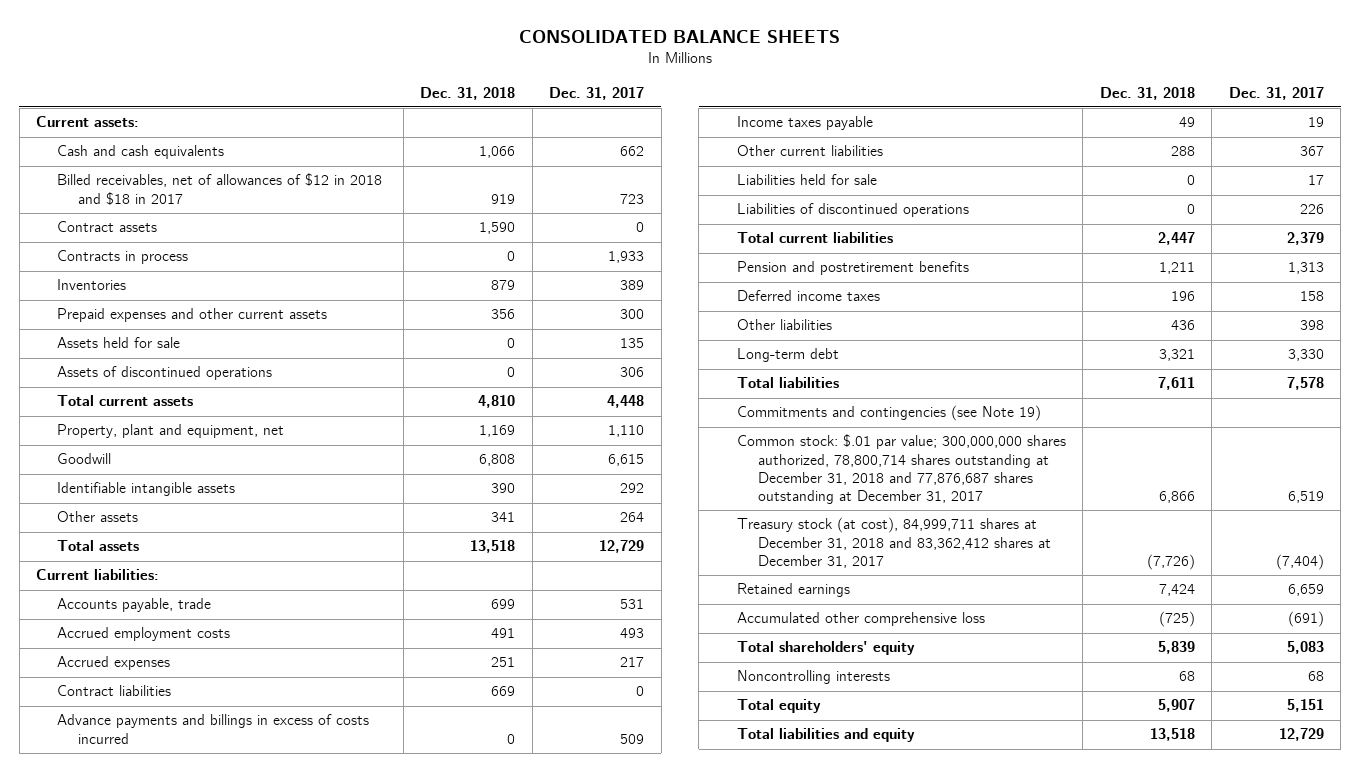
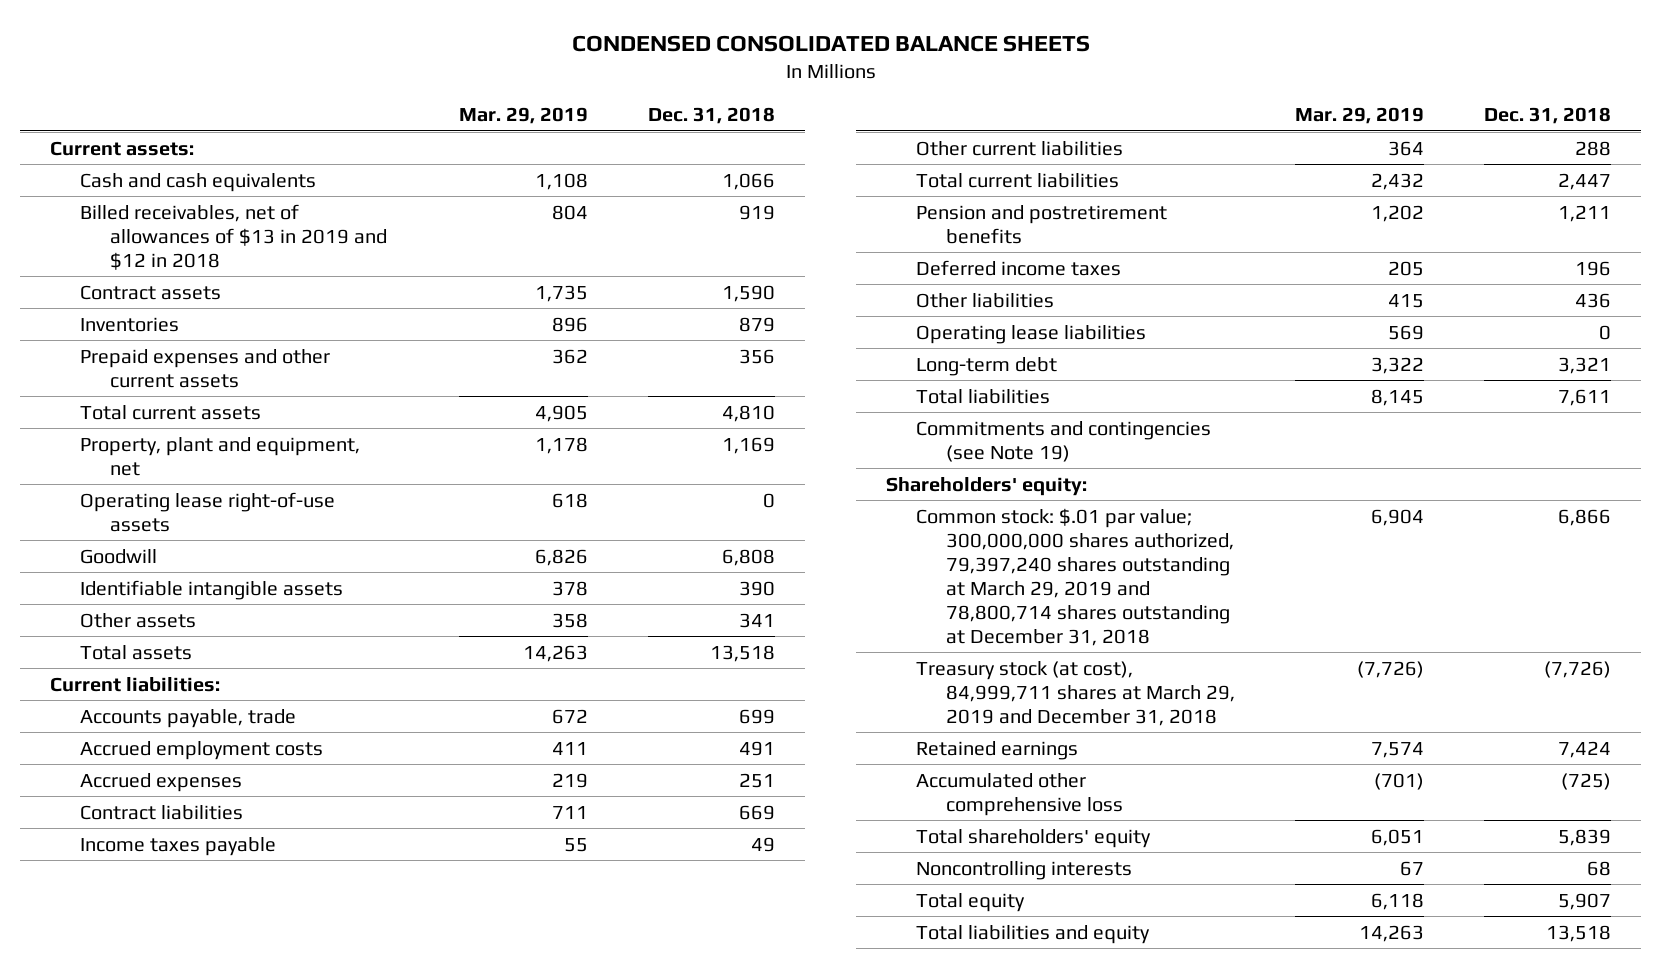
- CONSOLIDATED BALANCE SHEETS
+ CONDENSED CONSOLIDATED BALANCE SHEETS
- | Dec. 31, 2018 | Dec. 31, 2017
+ | Mar. 29, 2019 | Dec. 31, 2018
- Billed receivables, net of allowances of $12 in 2018 and $18 in 2017 | 919 | 723
+ Billed receivables, net of allowances of $13 in 2019 and $12 in 2018 | 804 | 919
- Contracts in process | 0 | 1,933
- Assets held for sale | 0 | 135
- Assets of discontinued operations | 0 | 306
+ Operating lease right-of-use assets | 618 | 0
- Advance payments and billings in excess of costs incurred | 0 | 509
- Liabilities held for sale | 0 | 17
- Liabilities of discontinued operations | 0 | 226
+ Operating lease liabilities | 569 | 0
- Common stock: $.01 par value; 300,000,000 shares authorized, 78,800,714 shares outstanding at December 31, 2018 and 77,876,687 shares outstanding at December 31, 2017 | 6,866 | 6,519
- Treasury stock (at cost), 84,999,711 shares at December 31, 2018 and 83,362,412 shares at December 31, 2017 | (7,726) | (7,404)
+ Shareholders' equity:
+ Common stock: $.01 par value; 300,000,000 shares authorized, 79,397,240 shares outstanding at March 29, 2019 and 78,800,714 shares outstanding at December 31, 2018 | 6,904 | 6,866
+ Treasury stock (at cost), 84,999,711 shares at March 29, 2019 and December 31, 2018 | (7,726) | (7,726)

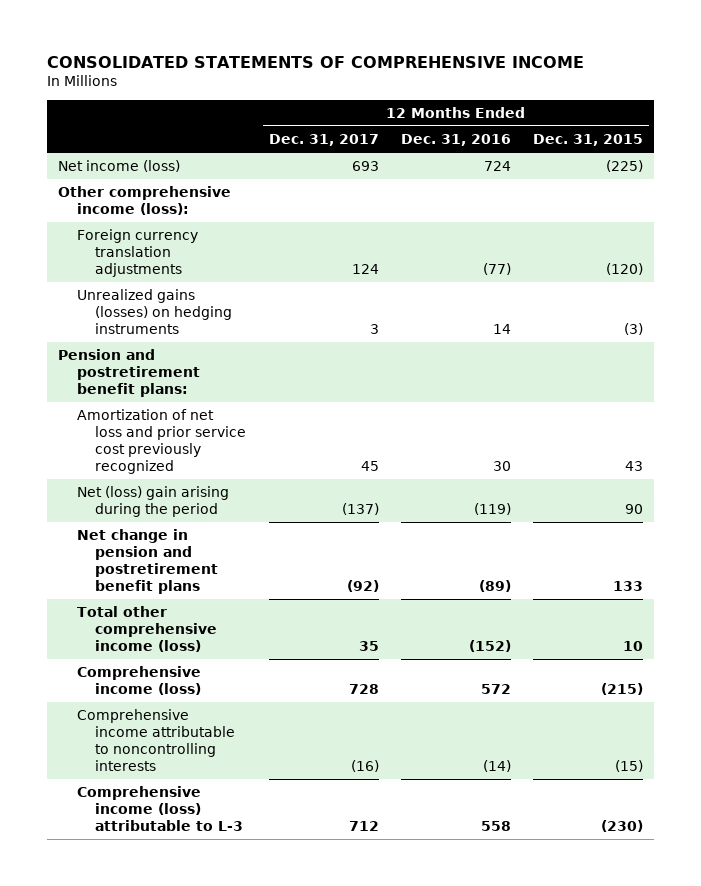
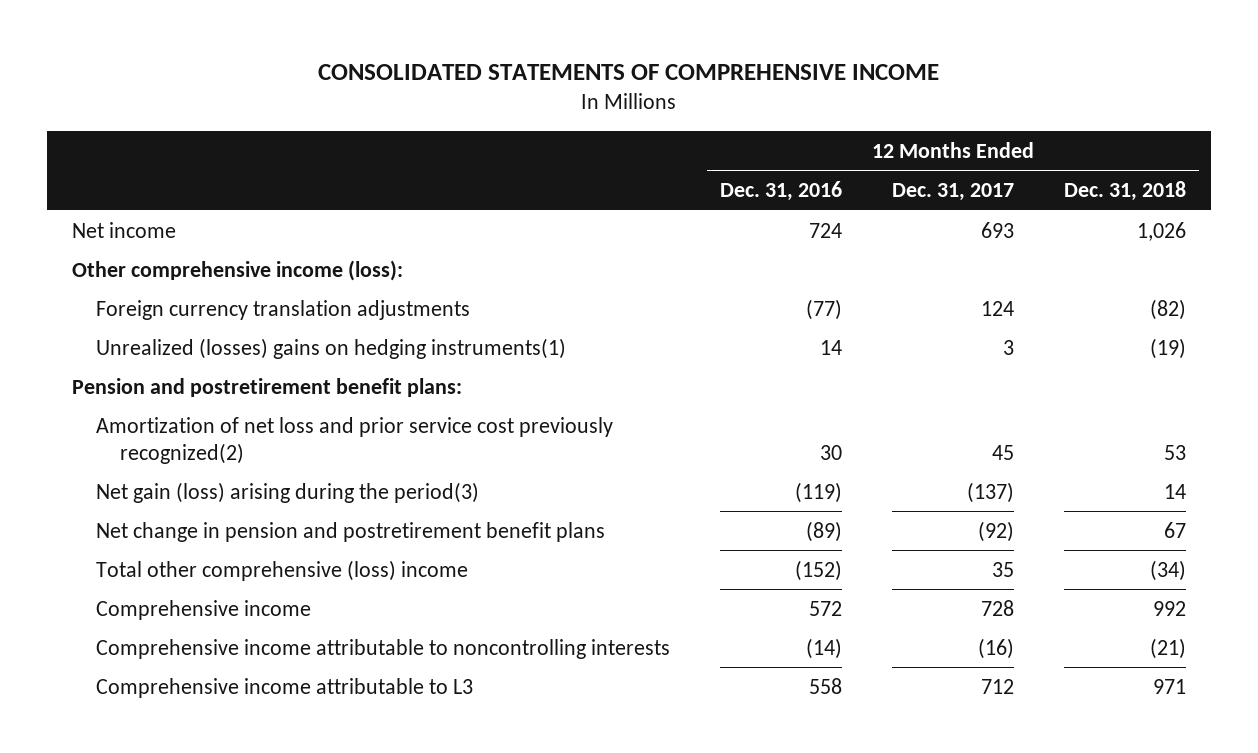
- | 12 Months Ended Dec. 31, 2017 | 12 Months Ended Dec. 31, 2016 | 12 Months Ended Dec. 31, 2015
+ | 12 Months Ended Dec. 31, 2016 | 12 Months Ended Dec. 31, 2017 | 12 Months Ended Dec. 31, 2018
- Net income (loss) | 693 | 724 | (225)
+ Net income | 724 | 693 | 1,026
- Unrealized gains (losses) on hedging instruments | 3 | 14 | (3)
+ Unrealized (losses) gains on hedging instruments(1) | 14 | 3 | (19)
- Amortization of net loss and prior service cost previously recognized | 45 | 30 | 43
- Net (loss) gain arising during the period | (137) | (119) | 90
+ Amortization of net loss and prior service cost previously recognized(2) | 30 | 45 | 53
+ Net gain (loss) arising during the period(3) | (119) | (137) | 14
- Total other comprehensive income (loss) | 35 | (152) | 10
- Comprehensive income (loss) | 728 | 572 | (215)
+ Total other comprehensive (loss) income | (152) | 35 | (34)
+ Comprehensive income | 572 | 728 | 992
- Comprehensive income (loss) attributable to L-3 | 712 | 558 | (230)
+ Comprehensive income attributable to L3 | 558 | 712 | 971

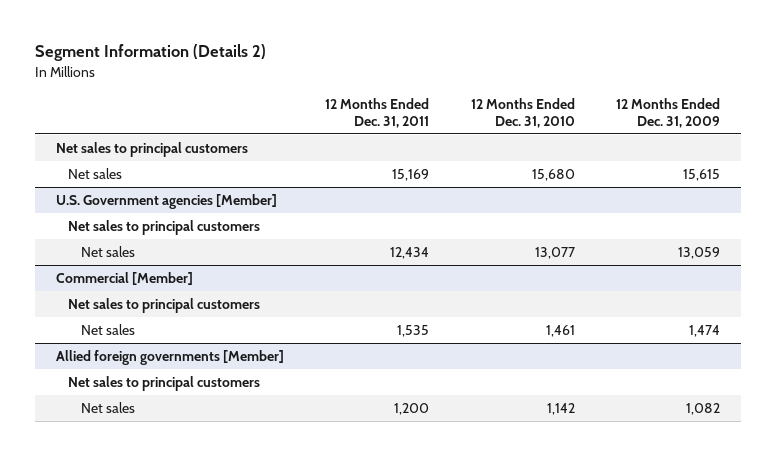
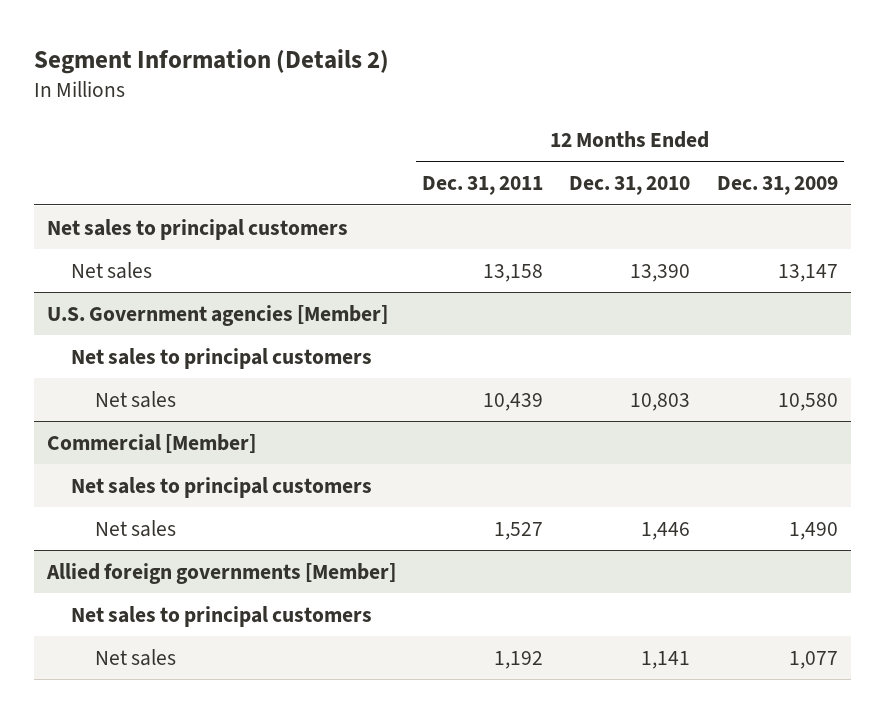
- Net sales | 15,169 | 15,680 | 15,615
+ Net sales | 13,158 | 13,390 | 13,147
@ U.S. Government agencies [Member]
- Net sales | 12,434 | 13,077 | 13,059
+ Net sales | 10,439 | 10,803 | 10,580
@ Commercial [Member]
- Net sales | 1,535 | 1,461 | 1,474
+ Net sales | 1,527 | 1,446 | 1,490
@ Allied foreign governments [Member]
- Net sales | 1,200 | 1,142 | 1,082
+ Net sales | 1,192 | 1,141 | 1,077

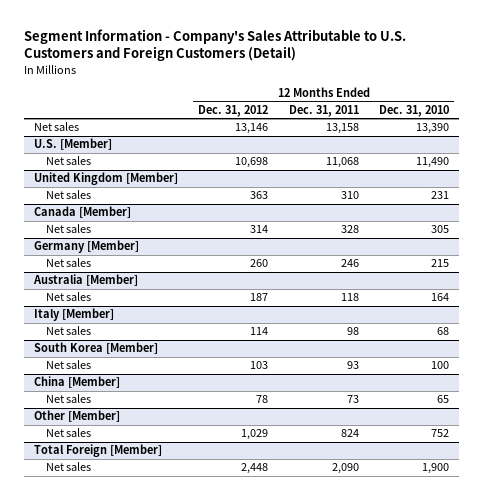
- Segment Information (Details 2)
+ Segment Information - Company's Sales Attributable to U.S. Customers and Foreign Customers (Detail)
- | 12 Months Ended Dec. 31, 2011 | 12 Months Ended Dec. 31, 2010 | 12 Months Ended Dec. 31, 2009
+ | 12 Months Ended Dec. 31, 2012 | 12 Months Ended Dec. 31, 2011 | 12 Months Ended Dec. 31, 2010
- Net sales to principal customers
- U.S. Government agencies [Member]
- Net sales to principal customers
- Net sales | 10,439 | 10,803 | 10,580
- Commercial [Member]
- Net sales to principal customers
- Net sales | 1,527 | 1,446 | 1,490
- Allied foreign governments [Member]
- Net sales to principal customers
- Net sales | 1,192 | 1,141 | 1,077
+ U.S. [Member]
+ Net sales | 10,698 | 11,068 | 11,490
+ United Kingdom [Member]
+ Net sales | 363 | 310 | 231
+ Canada [Member]
+ Net sales | 314 | 328 | 305
+ Germany [Member]
+ Net sales | 260 | 246 | 215
+ Australia [Member]
+ Net sales | 187 | 118 | 164
+ Italy [Member]
+ Net sales | 114 | 98 | 68
+ South Korea [Member]
+ Net sales | 103 | 93 | 100
+ China [Member]
+ Net sales | 78 | 73 | 65
+ Other [Member]
+ Net sales | 1,029 | 824 | 752
+ Total Foreign [Member]
+ Net sales | 2,448 | 2,090 | 1,900

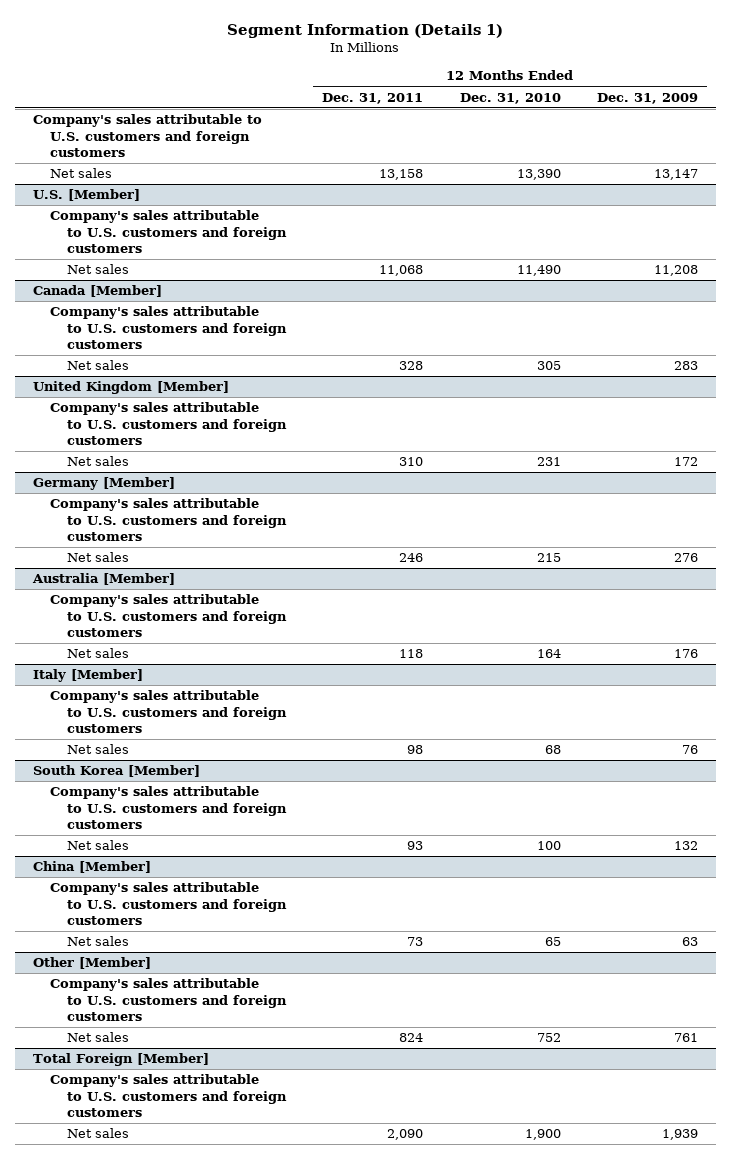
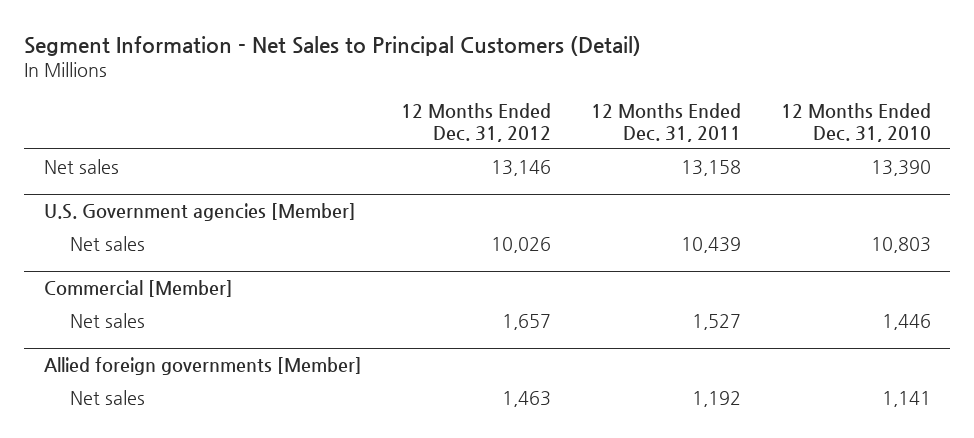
- Segment Information (Details 1)
+ Segment Information - Net Sales to Principal Customers (Detail)
- | 12 Months Ended Dec. 31, 2011 | 12 Months Ended Dec. 31, 2010 | 12 Months Ended Dec. 31, 2009
+ | 12 Months Ended Dec. 31, 2012 | 12 Months Ended Dec. 31, 2011 | 12 Months Ended Dec. 31, 2010
- Company's sales attributable to U.S. customers and foreign customers
- U.S. [Member]
- Company's sales attributable to U.S. customers and foreign customers
- Net sales | 11,068 | 11,490 | 11,208
- Canada [Member]
- Company's sales attributable to U.S. customers and foreign customers
- Net sales | 328 | 305 | 283
- United Kingdom [Member]
- Company's sales attributable to U.S. customers and foreign customers
- Net sales | 310 | 231 | 172
- Germany [Member]
- Company's sales attributable to U.S. customers and foreign customers
- Net sales | 246 | 215 | 276
- Australia [Member]
- Company's sales attributable to U.S. customers and foreign customers
- Net sales | 118 | 164 | 176
- Italy [Member]
- Company's sales attributable to U.S. customers and foreign customers
- Net sales | 98 | 68 | 76
- South Korea [Member]
- Company's sales attributable to U.S. customers and foreign customers
- Net sales | 93 | 100 | 132
- China [Member]
- Company's sales attributable to U.S. customers and foreign customers
- Net sales | 73 | 65 | 63
- Other [Member]
- Company's sales attributable to U.S. customers and foreign customers
- Net sales | 824 | 752 | 761
- Total Foreign [Member]
- Company's sales attributable to U.S. customers and foreign customers
- Net sales | 2,090 | 1,900 | 1,939
+ U.S. Government agencies [Member]
+ Net sales | 10,026 | 10,439 | 10,803
+ Commercial [Member]
+ Net sales | 1,657 | 1,527 | 1,446
+ Allied foreign governments [Member]
+ Net sales | 1,463 | 1,192 | 1,141

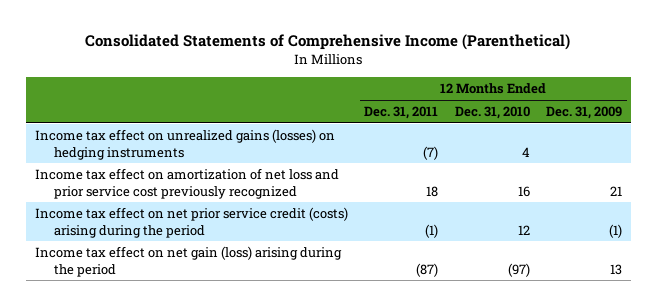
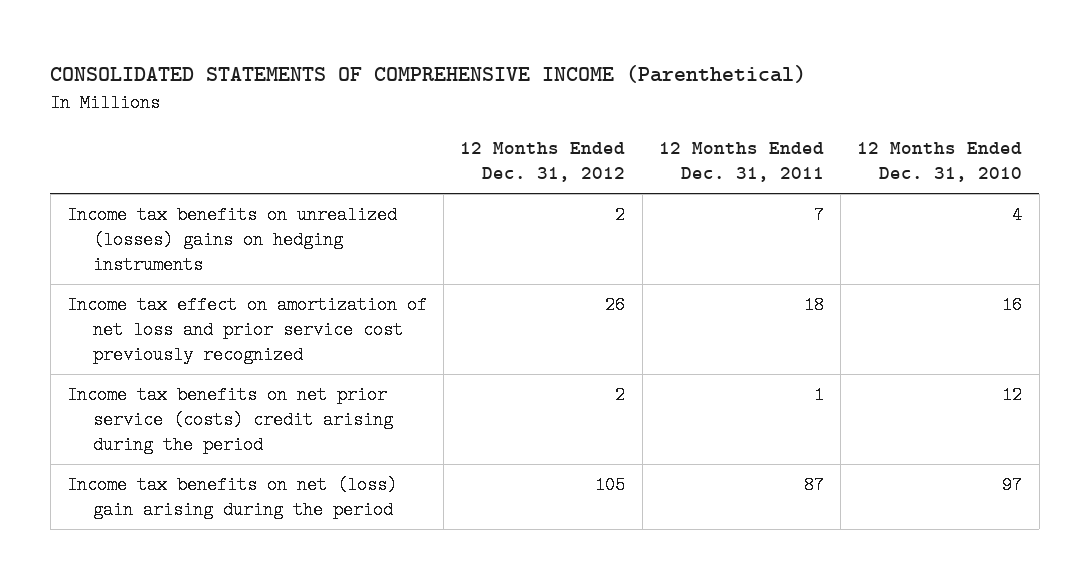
- Consolidated Statements of Comprehensive Income (Parenthetical)
+ CONSOLIDATED STATEMENTS OF COMPREHENSIVE INCOME (Parenthetical)
- | 12 Months Ended Dec. 31, 2011 | 12 Months Ended Dec. 31, 2010 | 12 Months Ended Dec. 31, 2009
+ | 12 Months Ended Dec. 31, 2012 | 12 Months Ended Dec. 31, 2011 | 12 Months Ended Dec. 31, 2010
- Income tax effect on unrealized gains (losses) on hedging instruments | (7) | 4 |
+ Income tax benefits on unrealized (losses) gains on hedging instruments | 2 | 7 | 4
- Income tax effect on net prior service credit (costs) arising during the period | (1) | 12 | (1)
- Income tax effect on net gain (loss) arising during the period | (87) | (97) | 13
+ Income tax benefits on net prior service (costs) credit arising during the period | 2 | 1 | 12
+ Income tax benefits on net (loss) gain arising during the period | 105 | 87 | 97

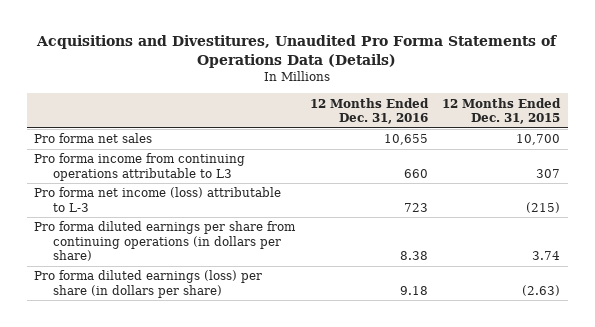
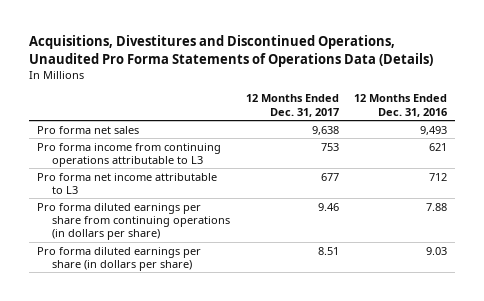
- Acquisitions and Divestitures, Unaudited Pro Forma Statements of Operations Data (Details)
+ Acquisitions, Divestitures and Discontinued Operations, Unaudited Pro Forma Statements of Operations Data (Details)
- | 12 Months Ended Dec. 31, 2016 | 12 Months Ended Dec. 31, 2015
+ | 12 Months Ended Dec. 31, 2017 | 12 Months Ended Dec. 31, 2016
- Pro forma net sales | 10,655 | 10,700
- Pro forma income from continuing operations attributable to L3 | 660 | 307
- Pro forma net income (loss) attributable to L-3 | 723 | (215)
- Pro forma diluted earnings per share from continuing operations (in dollars per share) | 8.38 | 3.74
- Pro forma diluted earnings (loss) per share (in dollars per share) | 9.18 | (2.63)
+ Pro forma net sales | 9,638 | 9,493
+ Pro forma income from continuing operations attributable to L3 | 753 | 621
+ Pro forma net income attributable to L3 | 677 | 712
+ Pro forma diluted earnings per share from continuing operations (in dollars per share) | 9.46 | 7.88
+ Pro forma diluted earnings per share (in dollars per share) | 8.51 | 9.03

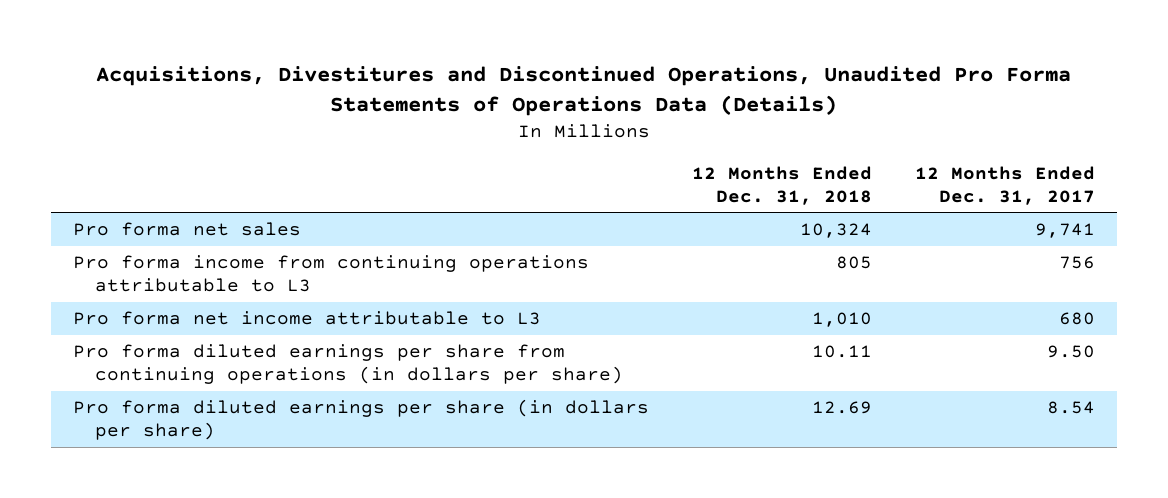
- | 12 Months Ended Dec. 31, 2017 | 12 Months Ended Dec. 31, 2016
+ | 12 Months Ended Dec. 31, 2018 | 12 Months Ended Dec. 31, 2017
- Pro forma net sales | 9,638 | 9,493
- Pro forma income from continuing operations attributable to L3 | 753 | 621
- Pro forma net income attributable to L3 | 677 | 712
- Pro forma diluted earnings per share from continuing operations (in dollars per share) | 9.46 | 7.88
- Pro forma diluted earnings per share (in dollars per share) | 8.51 | 9.03
+ Pro forma net sales | 10,324 | 9,741
+ Pro forma income from continuing operations attributable to L3 | 805 | 756
+ Pro forma net income attributable to L3 | 1,010 | 680
+ Pro forma diluted earnings per share from continuing operations (in dollars per share) | 10.11 | 9.50
+ Pro forma diluted earnings per share (in dollars per share) | 12.69 | 8.54

